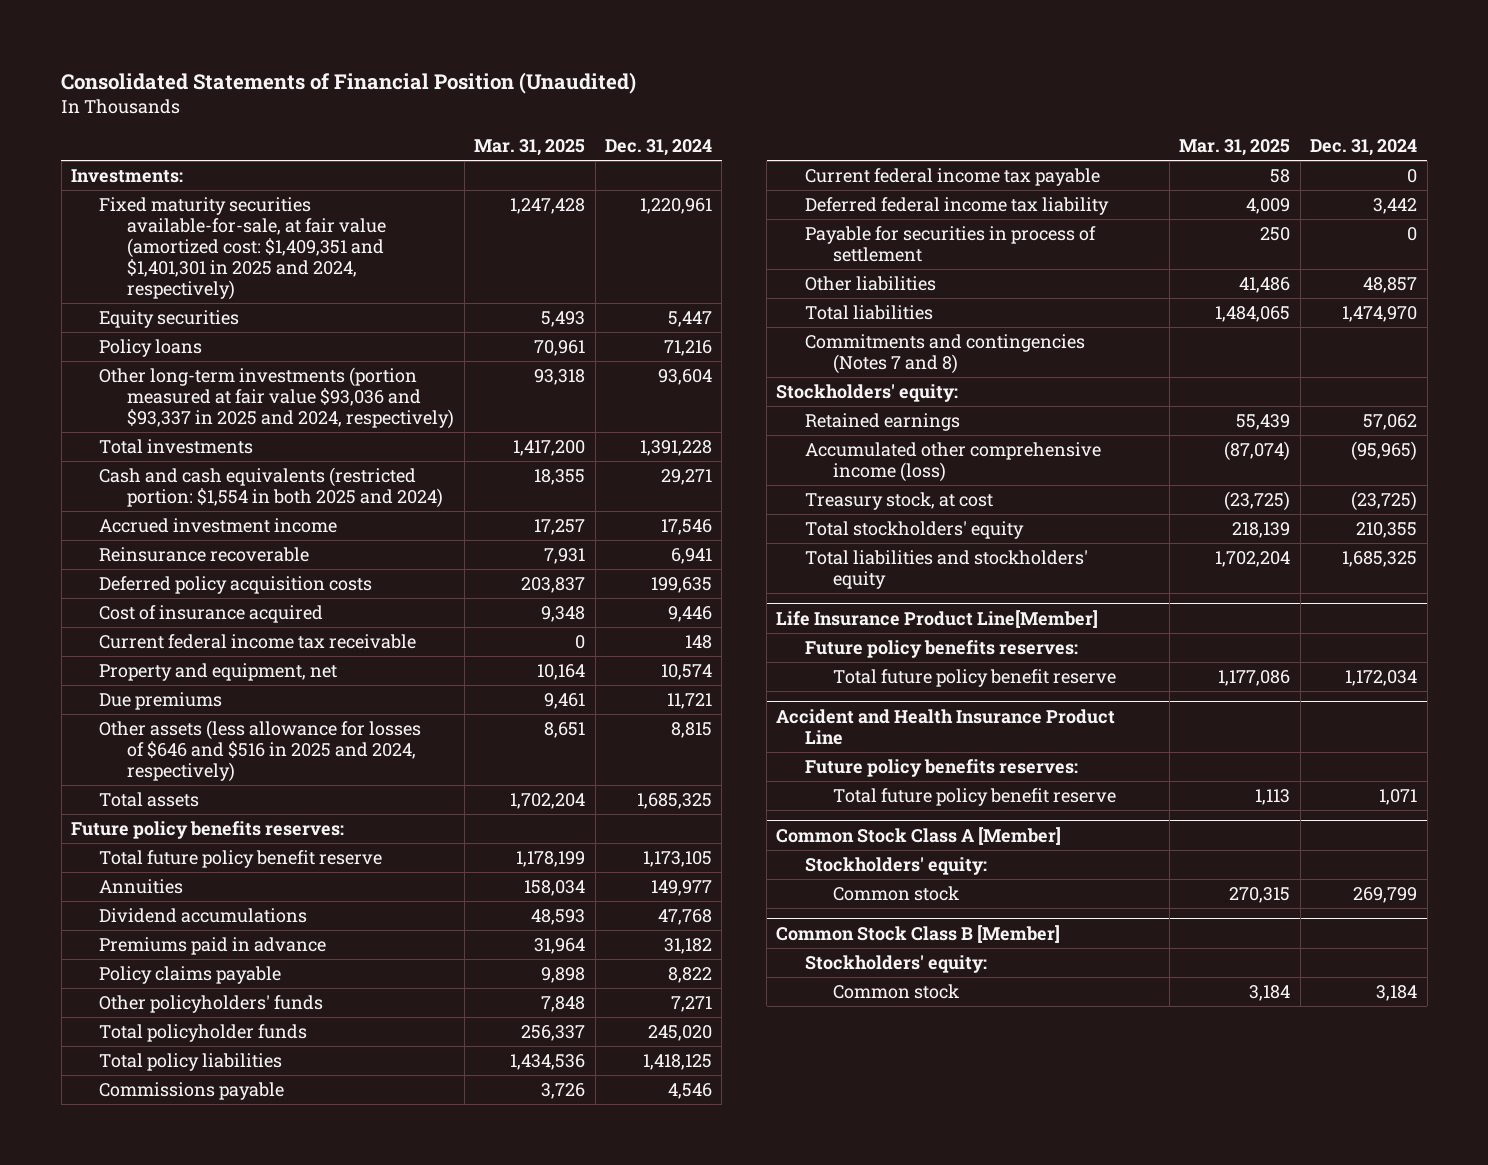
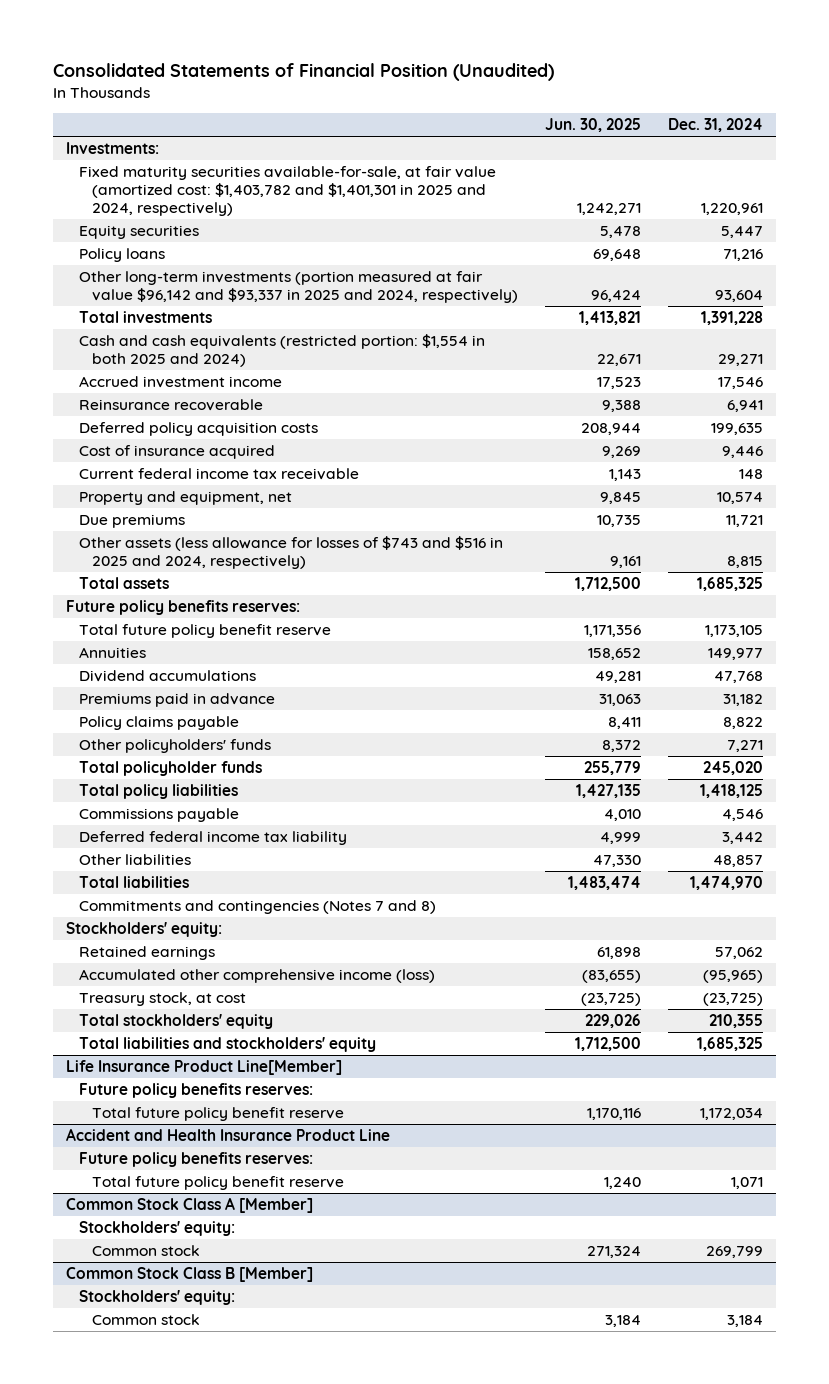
- | Mar. 31, 2025 | Dec. 31, 2024
+ | Jun. 30, 2025 | Dec. 31, 2024
- Fixed maturity securities available-for-sale, at fair value (amortized cost: $1,409,351 and $1,401,301 in 2025 and 2024, respectively) | 1,247,428 | 1,220,961
+ Fixed maturity securities available-for-sale, at fair value (amortized cost: $1,403,782 and $1,401,301 in 2025 and 2024, respectively) | 1,242,271 | 1,220,961
- Other long-term investments (portion measured at fair value $93,036 and $93,337 in 2025 and 2024, respectively) | 93,318 | 93,604
+ Other long-term investments (portion measured at fair value $96,142 and $93,337 in 2025 and 2024, respectively) | 96,424 | 93,604
- Other assets (less allowance for losses of $646 and $516 in 2025 and 2024, respectively) | 8,651 | 8,815
+ Other assets (less allowance for losses of $743 and $516 in 2025 and 2024, respectively) | 9,161 | 8,815
- Current federal income tax payable | 58 | 0
- Payable for securities in process of settlement | 250 | 0

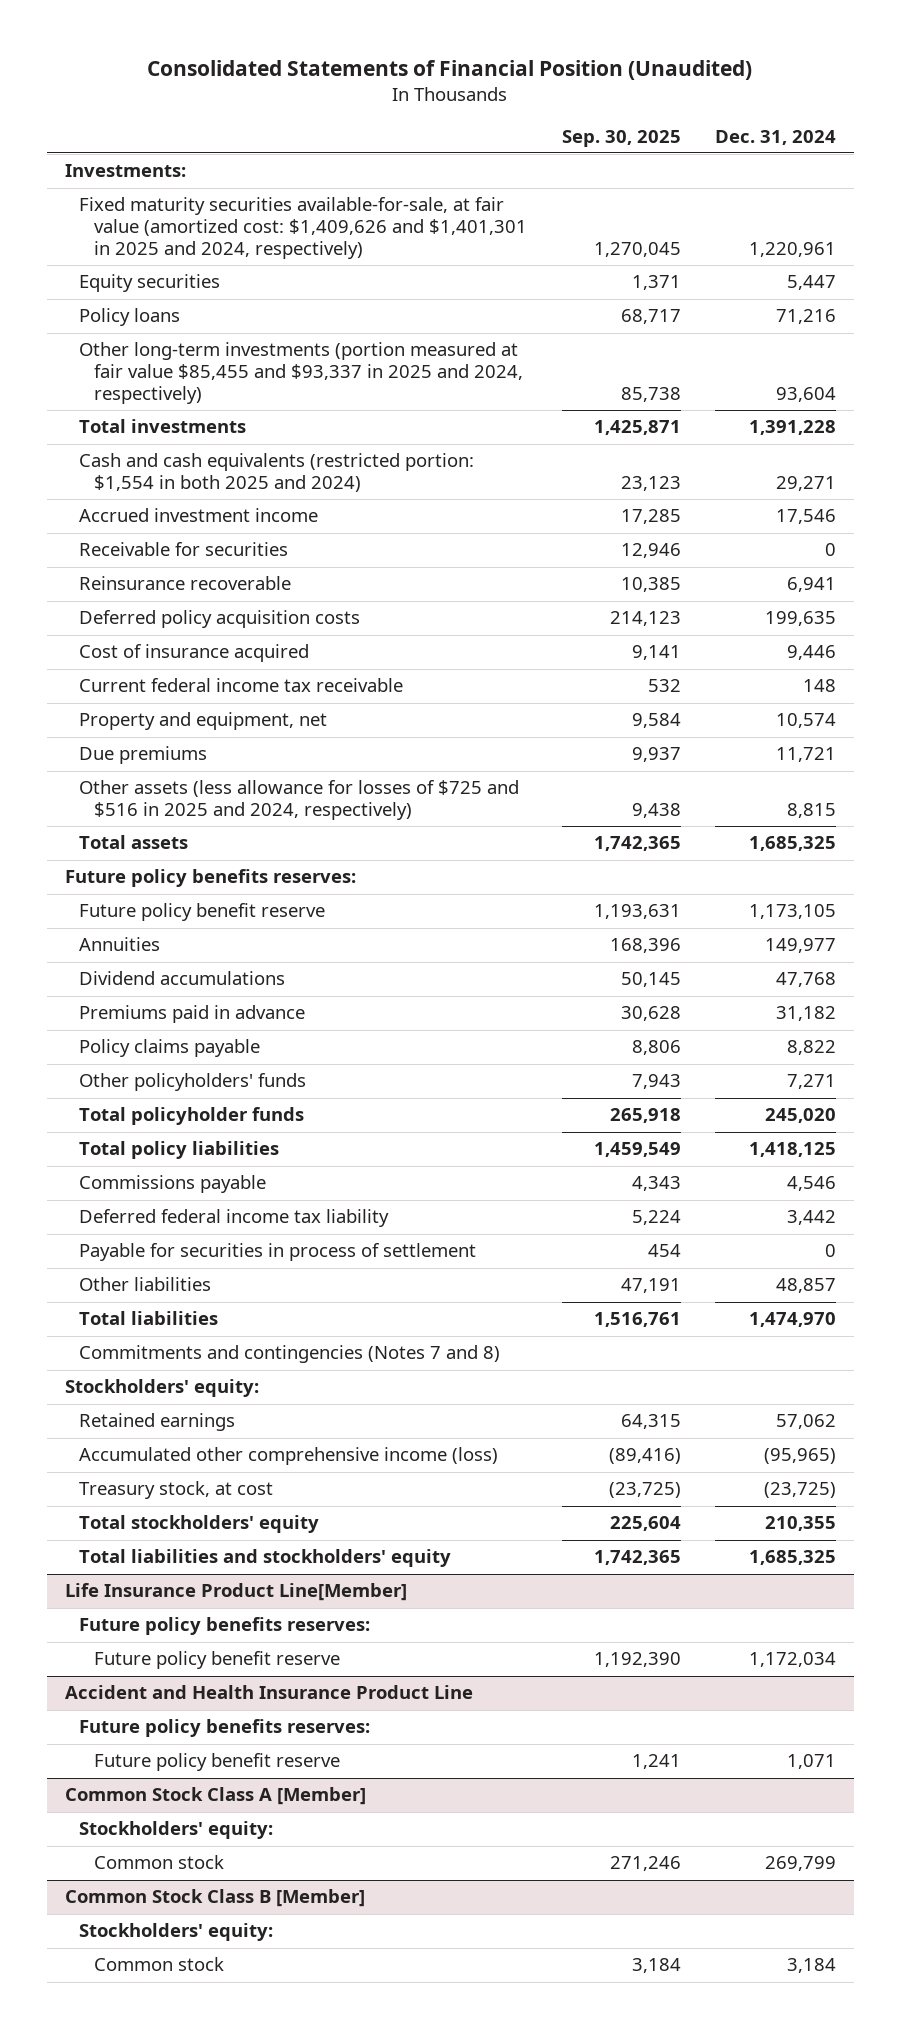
- | Jun. 30, 2025 | Dec. 31, 2024
+ | Sep. 30, 2025 | Dec. 31, 2024
- Fixed maturity securities available-for-sale, at fair value (amortized cost: $1,403,782 and $1,401,301 in 2025 and 2024, respectively) | 1,242,271 | 1,220,961
+ Fixed maturity securities available-for-sale, at fair value (amortized cost: $1,409,626 and $1,401,301 in 2025 and 2024, respectively) | 1,270,045 | 1,220,961
- Other long-term investments (portion measured at fair value $96,142 and $93,337 in 2025 and 2024, respectively) | 96,424 | 93,604
+ Other long-term investments (portion measured at fair value $85,455 and $93,337 in 2025 and 2024, respectively) | 85,738 | 93,604
+ Receivable for securities | 12,946 | 0
- Other assets (less allowance for losses of $743 and $516 in 2025 and 2024, respectively) | 9,161 | 8,815
+ Other assets (less allowance for losses of $725 and $516 in 2025 and 2024, respectively) | 9,438 | 8,815
- Total future policy benefit reserve | 1,171,356 | 1,173,105
+ Future policy benefit reserve | 1,193,631 | 1,173,105
+ Payable for securities in process of settlement | 454 | 0
@ Life Insurance Product Line[Member]
- Total future policy benefit reserve | 1,170,116 | 1,172,034
+ Future policy benefit reserve | 1,192,390 | 1,172,034
@ Accident and Health Insurance Product Line
- Total future policy benefit reserve | 1,240 | 1,071
+ Future policy benefit reserve | 1,241 | 1,071

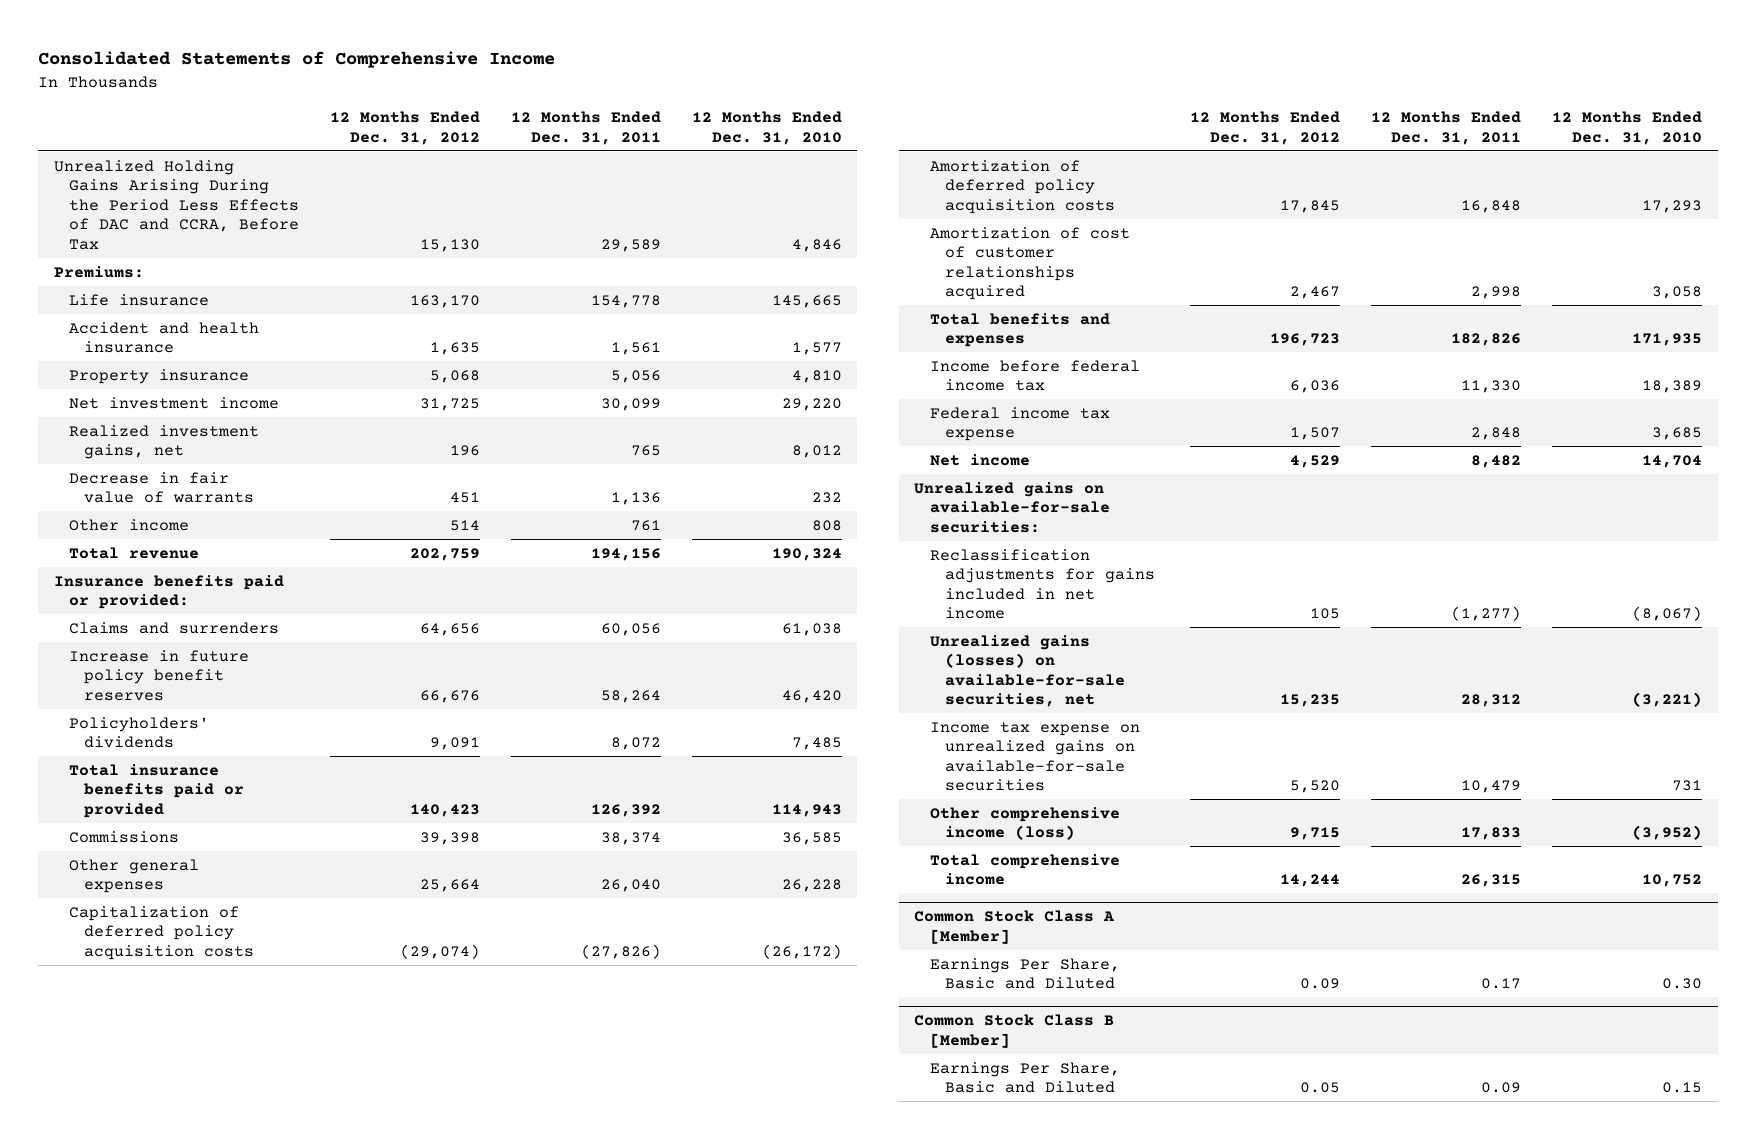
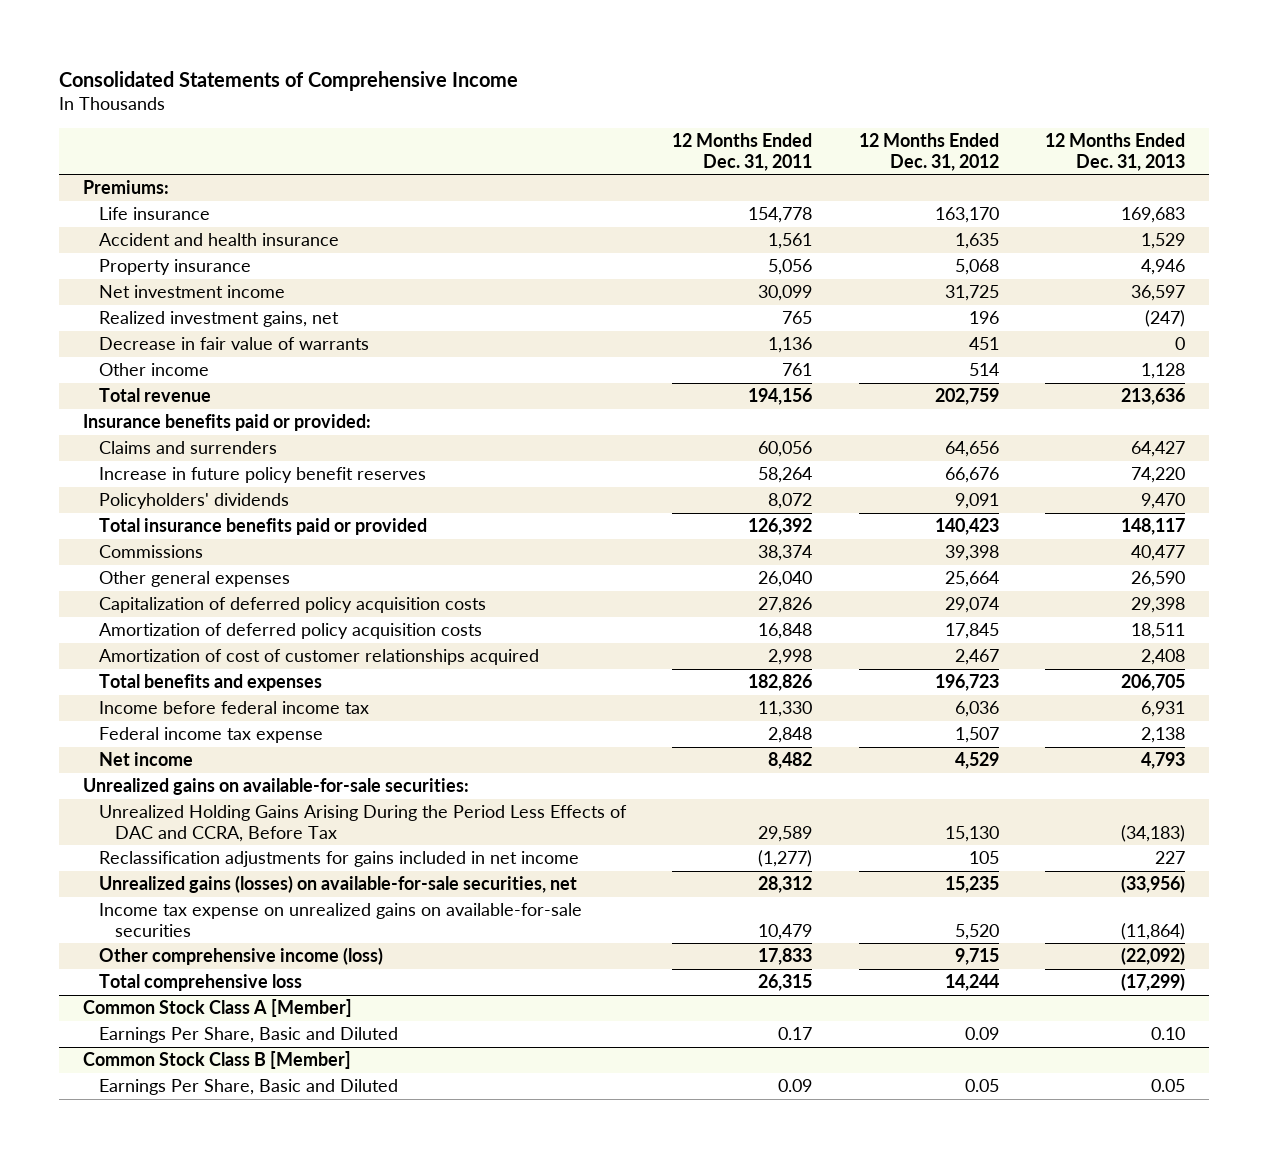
- | 12 Months Ended Dec. 31, 2012 | 12 Months Ended Dec. 31, 2011 | 12 Months Ended Dec. 31, 2010
+ | 12 Months Ended Dec. 31, 2011 | 12 Months Ended Dec. 31, 2012 | 12 Months Ended Dec. 31, 2013
- Capitalization of deferred policy acquisition costs | (29,074) | (27,826) | (26,172)
+ Capitalization of deferred policy acquisition costs | 27,826 | 29,074 | 29,398
moved down: Unrealized Holding Gains Arising During the Period Less Effects of DAC and CCRA, Before Tax | 29,589 | 15,130 | (34,183)
- Total comprehensive income | 14,244 | 26,315 | 10,752
+ Total comprehensive loss | 26,315 | 14,244 | (17,299)

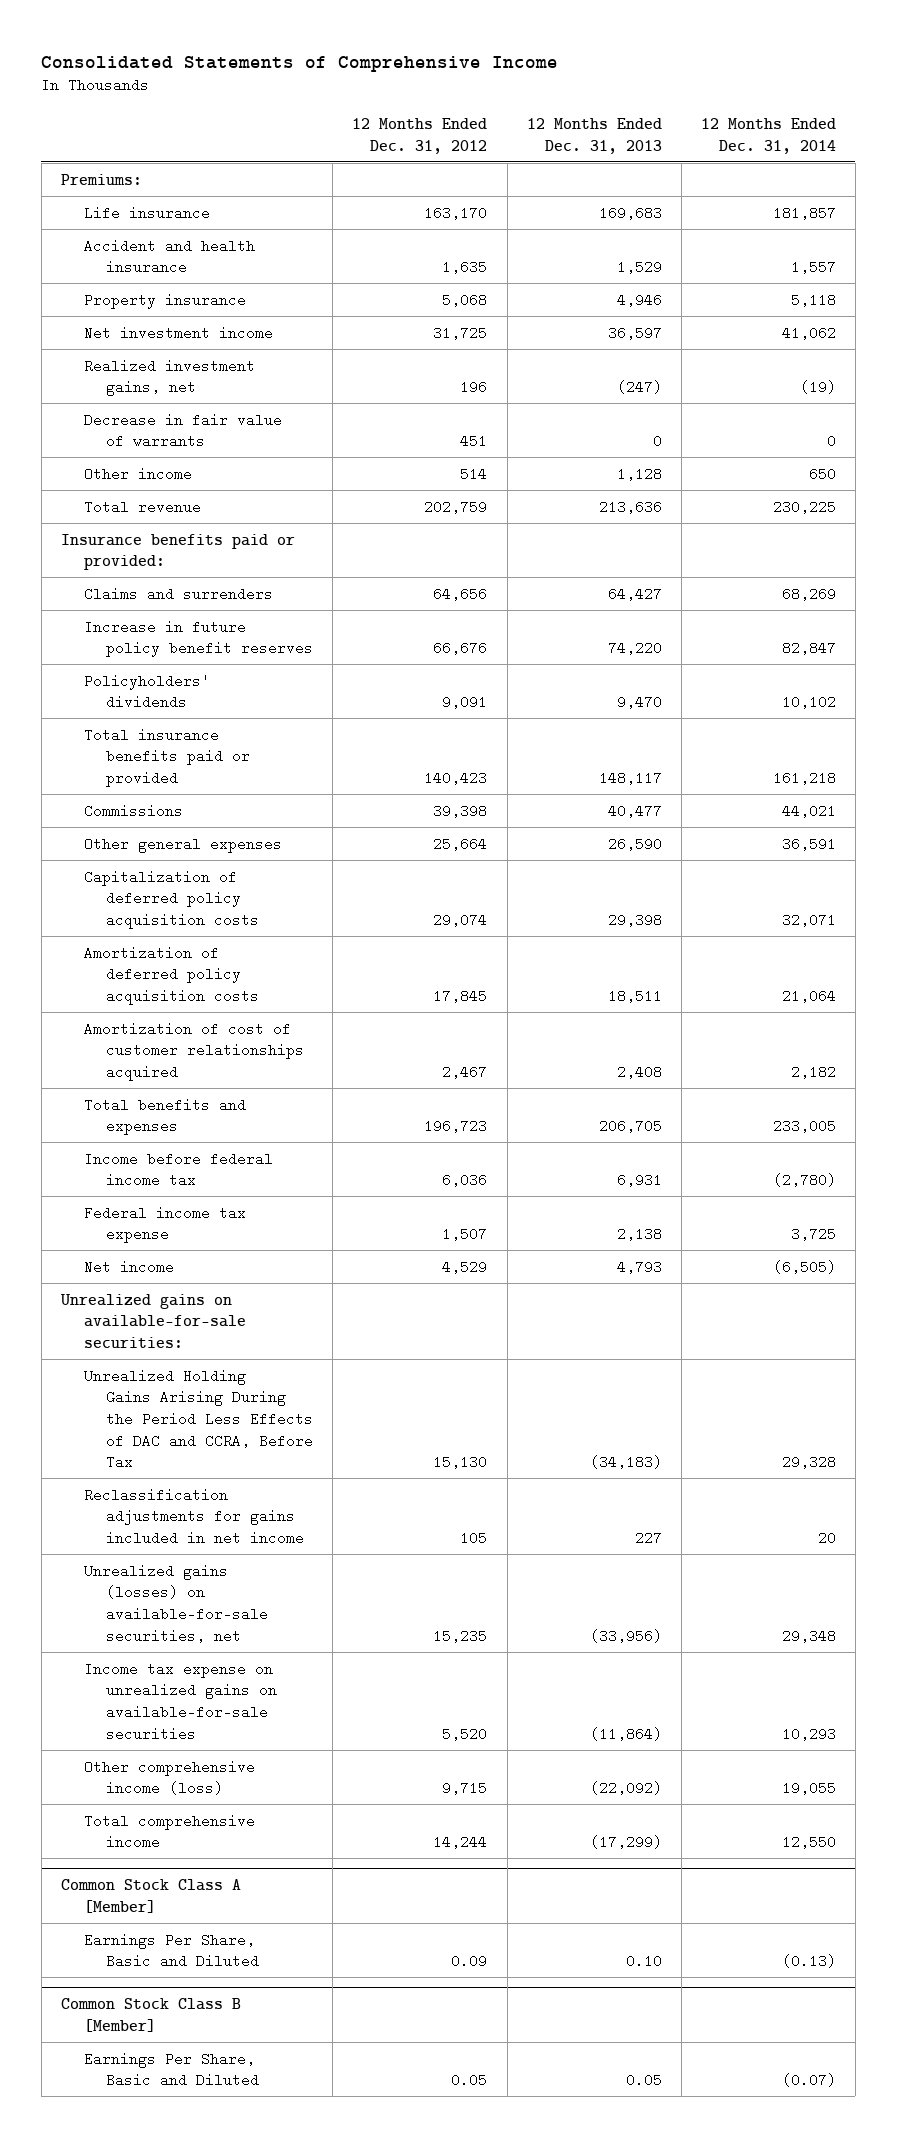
- | 12 Months Ended Dec. 31, 2011 | 12 Months Ended Dec. 31, 2012 | 12 Months Ended Dec. 31, 2013
+ | 12 Months Ended Dec. 31, 2012 | 12 Months Ended Dec. 31, 2013 | 12 Months Ended Dec. 31, 2014
- Total comprehensive loss | 26,315 | 14,244 | (17,299)
+ Total comprehensive income | 14,244 | (17,299) | 12,550

